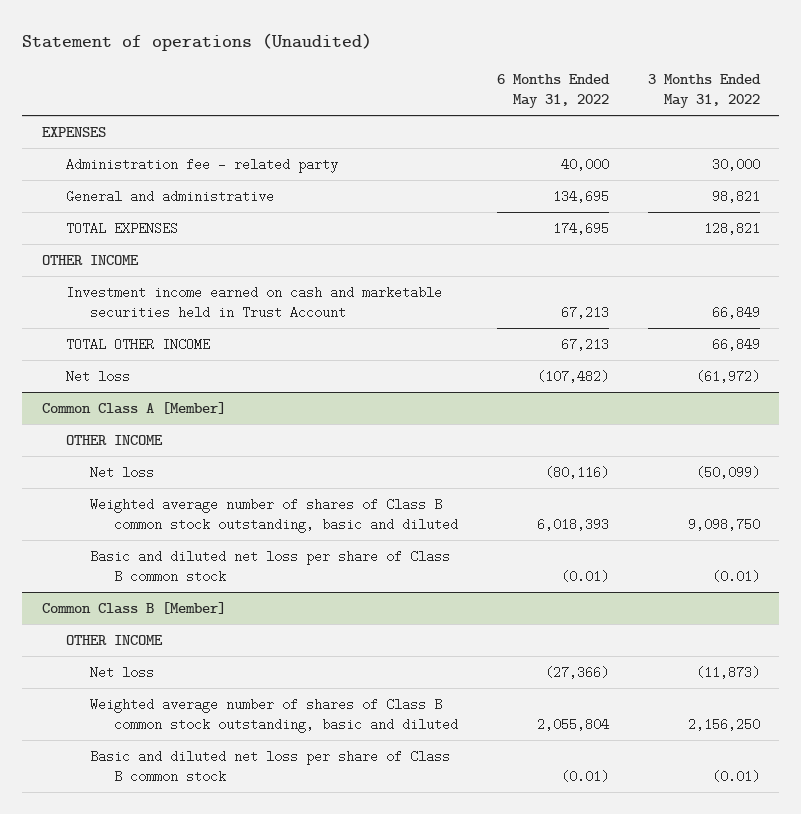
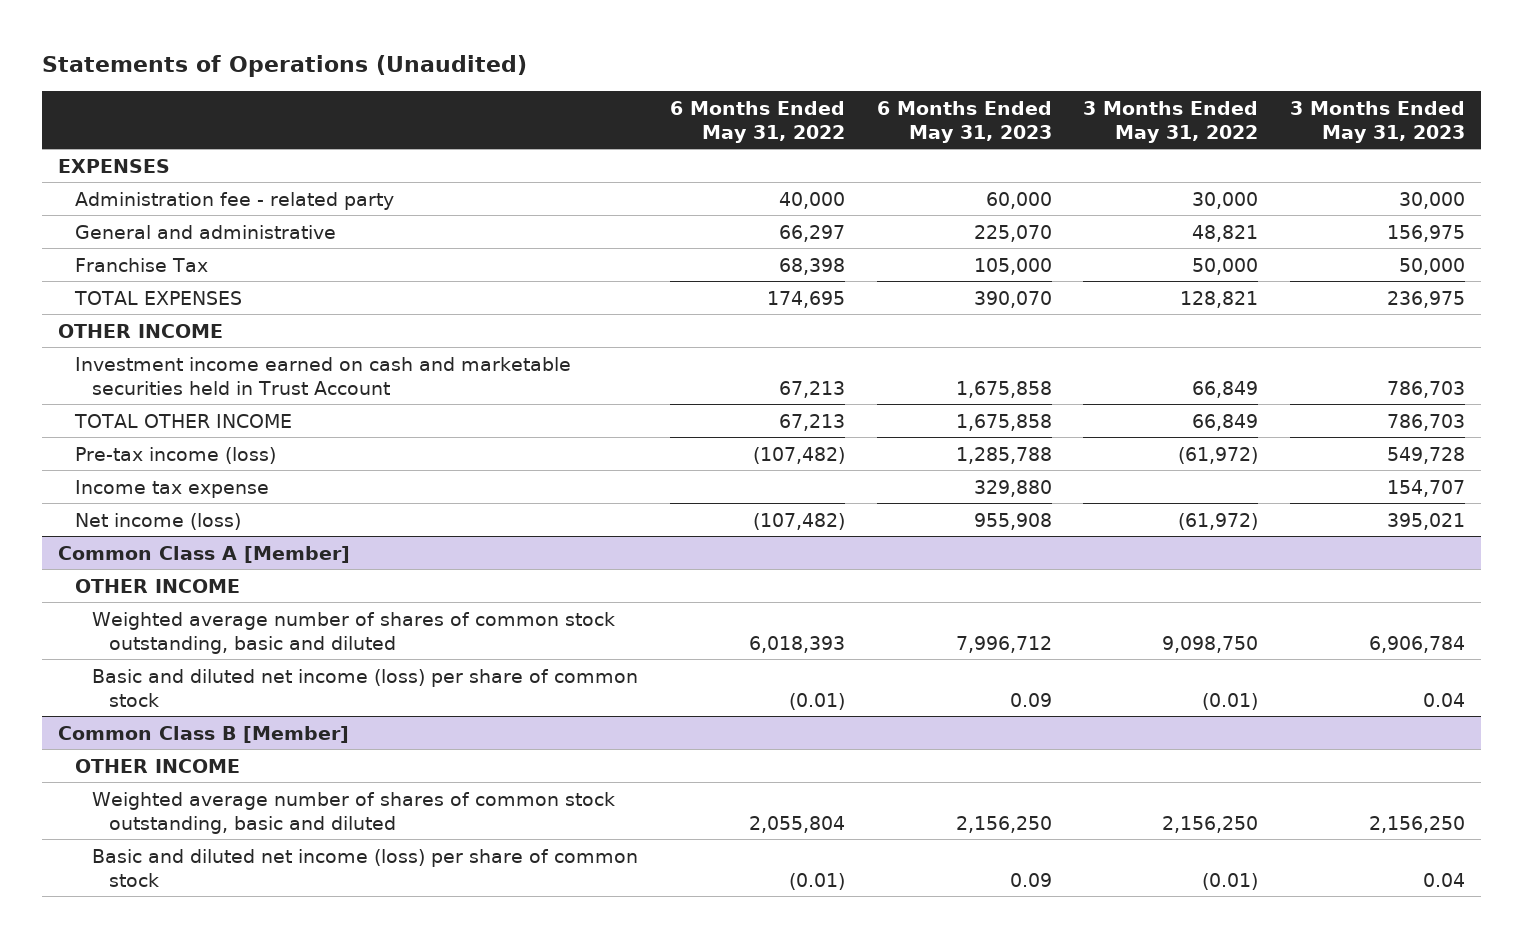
- Statement of operations (Unaudited)
+ Statements of Operations (Unaudited)
- | 6 Months Ended May 31, 2022 | 3 Months Ended May 31, 2022
+ | 6 Months Ended May 31, 2022 | 6 Months Ended May 31, 2023 | 3 Months Ended May 31, 2022 | 3 Months Ended May 31, 2023
- General and administrative | 134,695 | 98,821
+ General and administrative | 66,297 | 225,070 | 48,821 | 156,975
+ Franchise Tax | 68,398 | 105,000 | 50,000 | 50,000
- Net loss | (107,482) | (61,972)
+ Pre-tax income (loss) | (107,482) | 1,285,788 | (61,972) | 549,728
+ Income tax expense | | 329,880 | | 154,707
+ Net income (loss) | (107,482) | 955,908 | (61,972) | 395,021
@ Common Class A [Member]
- Net loss | (80,116) | (50,099)
- Weighted average number of shares of Class B common stock outstanding, basic and diluted | 6,018,393 | 9,098,750
- Basic and diluted net loss per share of Class B common stock | (0.01) | (0.01)
+ Weighted average number of shares of common stock outstanding, basic and diluted | 6,018,393 | 7,996,712 | 9,098,750 | 6,906,784
+ Basic and diluted net income (loss) per share of common stock | (0.01) | 0.09 | (0.01) | 0.04
@ Common Class B [Member]
- Net loss | (27,366) | (11,873)
- Weighted average number of shares of Class B common stock outstanding, basic and diluted | 2,055,804 | 2,156,250
- Basic and diluted net loss per share of Class B common stock | (0.01) | (0.01)
+ Weighted average number of shares of common stock outstanding, basic and diluted | 2,055,804 | 2,156,250 | 2,156,250 | 2,156,250
+ Basic and diluted net income (loss) per share of common stock | (0.01) | 0.09 | (0.01) | 0.04

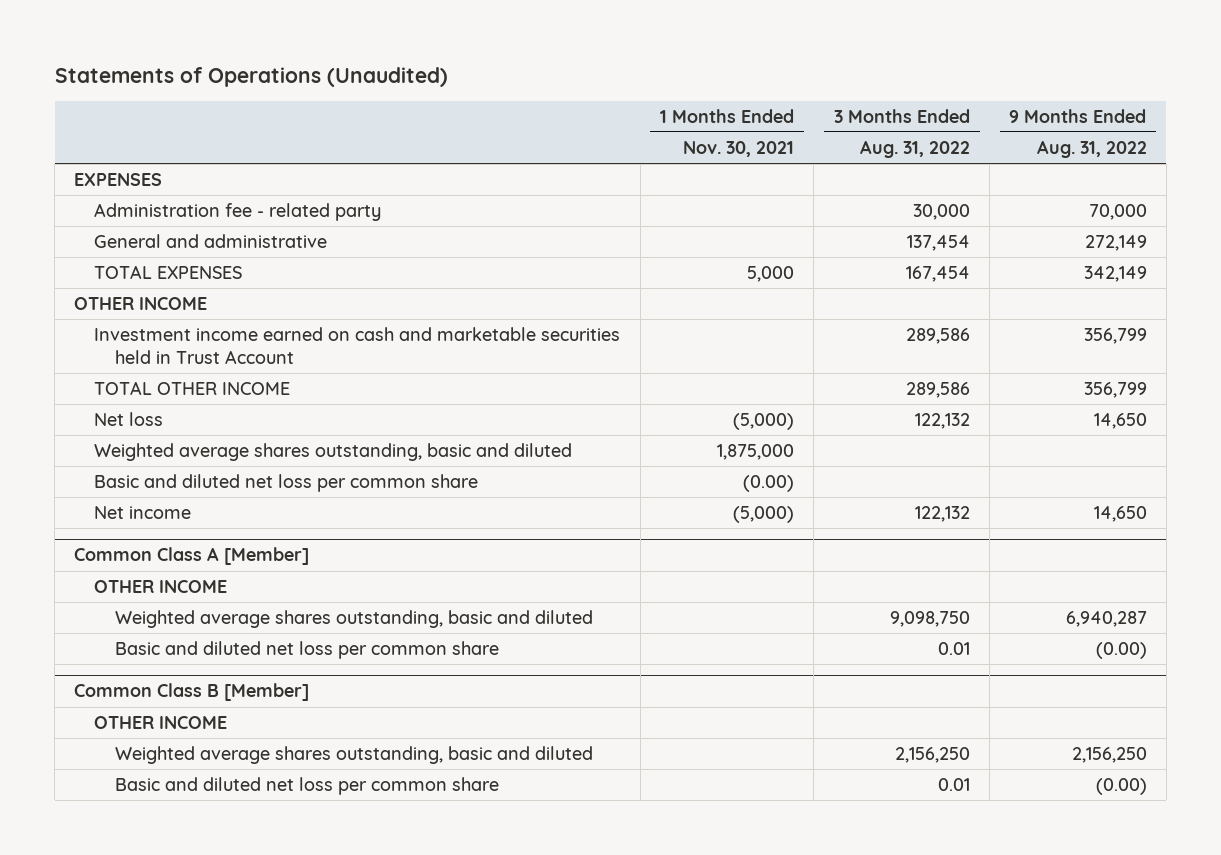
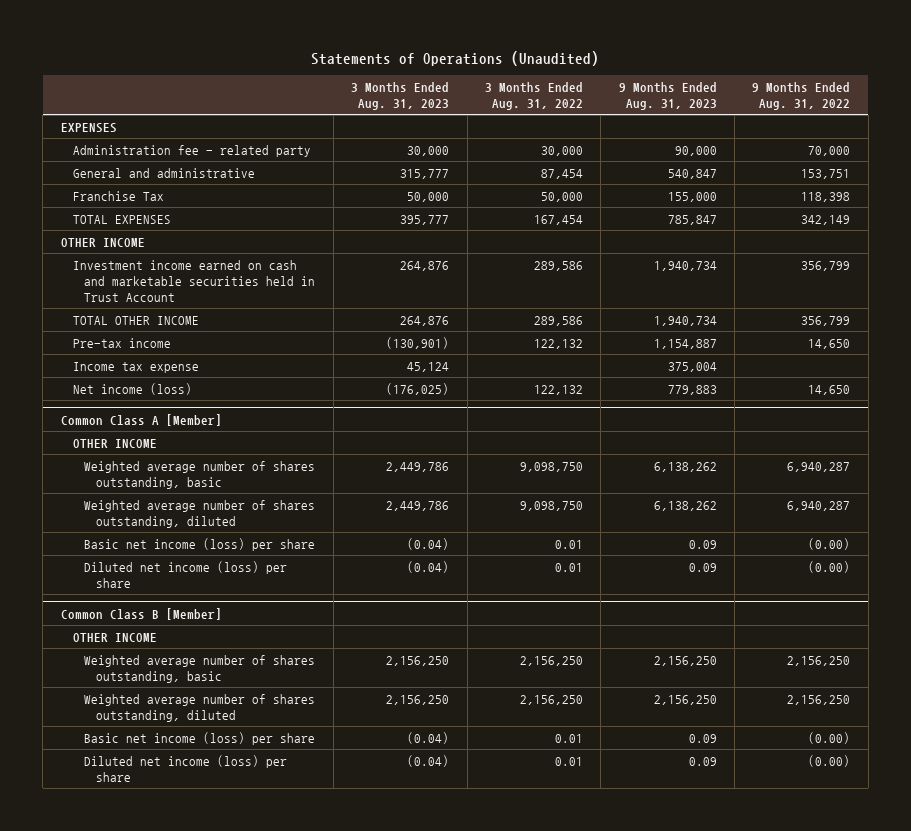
- | 1 Months Ended Nov. 30, 2021 | 3 Months Ended Aug. 31, 2022 | 9 Months Ended Aug. 31, 2022
+ | 3 Months Ended Aug. 31, 2023 | 3 Months Ended Aug. 31, 2022 | 9 Months Ended Aug. 31, 2023 | 9 Months Ended Aug. 31, 2022
- General and administrative | | 137,454 | 272,149
+ General and administrative | 315,777 | 87,454 | 540,847 | 153,751
+ Franchise Tax | 50,000 | 50,000 | 155,000 | 118,398
- Net loss | (5,000) | 122,132 | 14,650
- Weighted average shares outstanding, basic and diluted | 1,875,000 | |
- Basic and diluted net loss per common share | (0.00) | |
- Net income | (5,000) | 122,132 | 14,650
+ Pre-tax income | (130,901) | 122,132 | 1,154,887 | 14,650
+ Income tax expense | 45,124 | | 375,004 |
+ Net income (loss) | (176,025) | 122,132 | 779,883 | 14,650
@ Common Class A [Member]
- Weighted average shares outstanding, basic and diluted | | 9,098,750 | 6,940,287
- Basic and diluted net loss per common share | | 0.01 | (0.00)
+ Weighted average number of shares outstanding, basic | 2,449,786 | 9,098,750 | 6,138,262 | 6,940,287
+ Weighted average number of shares outstanding, diluted | 2,449,786 | 9,098,750 | 6,138,262 | 6,940,287
+ Basic net income (loss) per share | (0.04) | 0.01 | 0.09 | (0.00)
+ Diluted net income (loss) per share | (0.04) | 0.01 | 0.09 | (0.00)
@ Common Class B [Member]
- Weighted average shares outstanding, basic and diluted | | 2,156,250 | 2,156,250
- Basic and diluted net loss per common share | | 0.01 | (0.00)
+ Weighted average number of shares outstanding, basic | 2,156,250 | 2,156,250 | 2,156,250 | 2,156,250
+ Weighted average number of shares outstanding, diluted | 2,156,250 | 2,156,250 | 2,156,250 | 2,156,250
+ Basic net income (loss) per share | (0.04) | 0.01 | 0.09 | (0.00)
+ Diluted net income (loss) per share | (0.04) | 0.01 | 0.09 | (0.00)

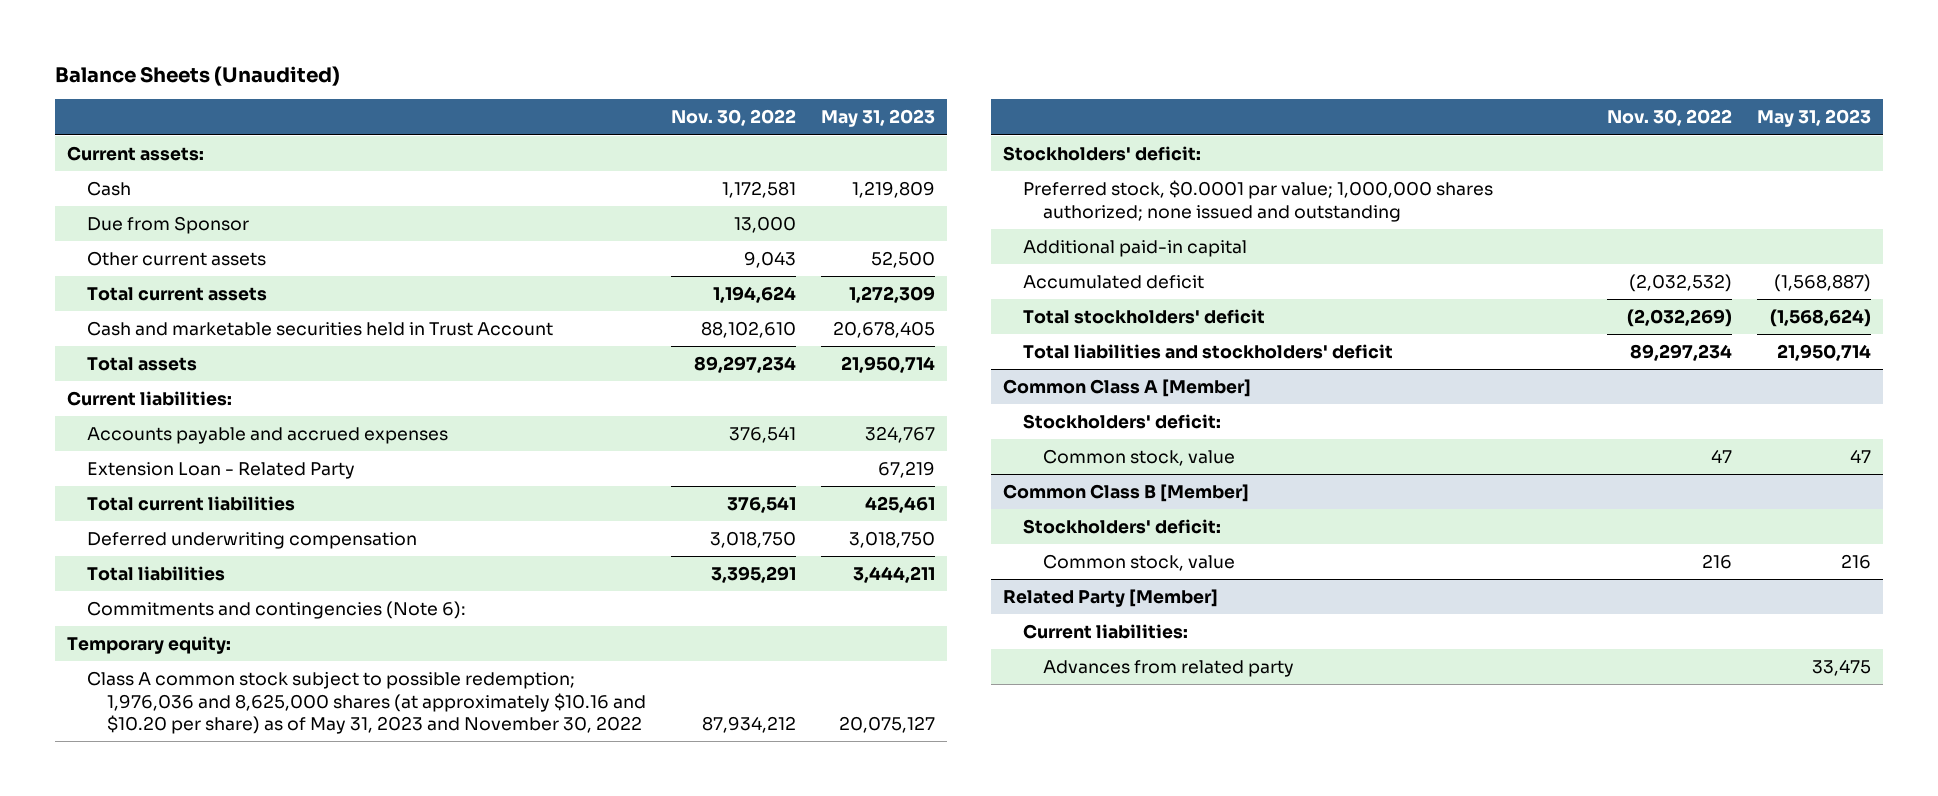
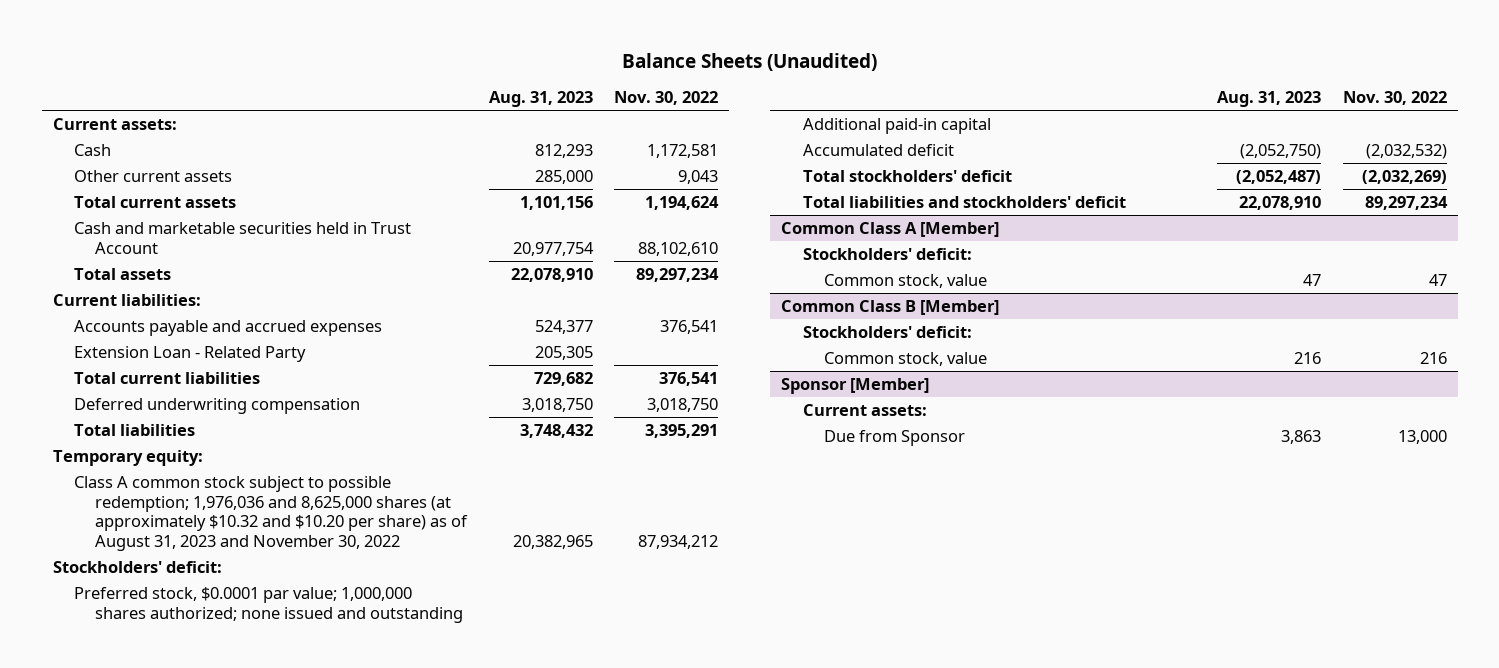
- | Nov. 30, 2022 | May 31, 2023
+ | Aug. 31, 2023 | Nov. 30, 2022
- Due from Sponsor | 13,000 |
- Commitments and contingencies (Note 6):
- Class A common stock subject to possible redemption; 1,976,036 and 8,625,000 shares (at approximately $10.16 and $10.20 per share) as of May 31, 2023 and November 30, 2022 | 87,934,212 | 20,075,127
+ Class A common stock subject to possible redemption; 1,976,036 and 8,625,000 shares (at approximately $10.32 and $10.20 per share) as of August 31, 2023 and November 30, 2022 | 20,382,965 | 87,934,212
- Related Party [Member]
- Current liabilities:
- Advances from related party | | 33,475
+ Sponsor [Member]
+ Current assets:
+ Due from Sponsor | 3,863 | 13,000

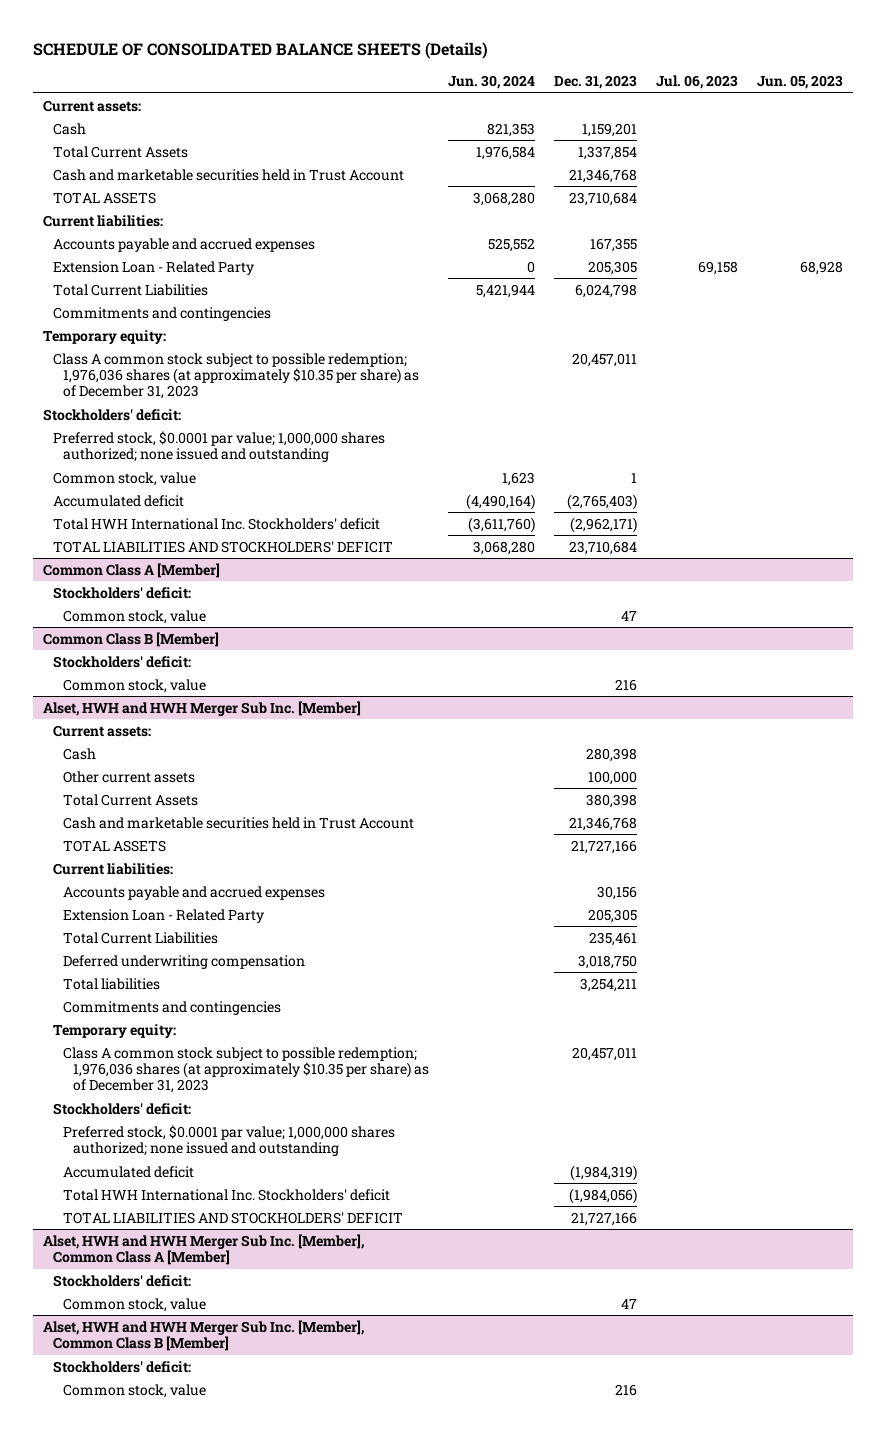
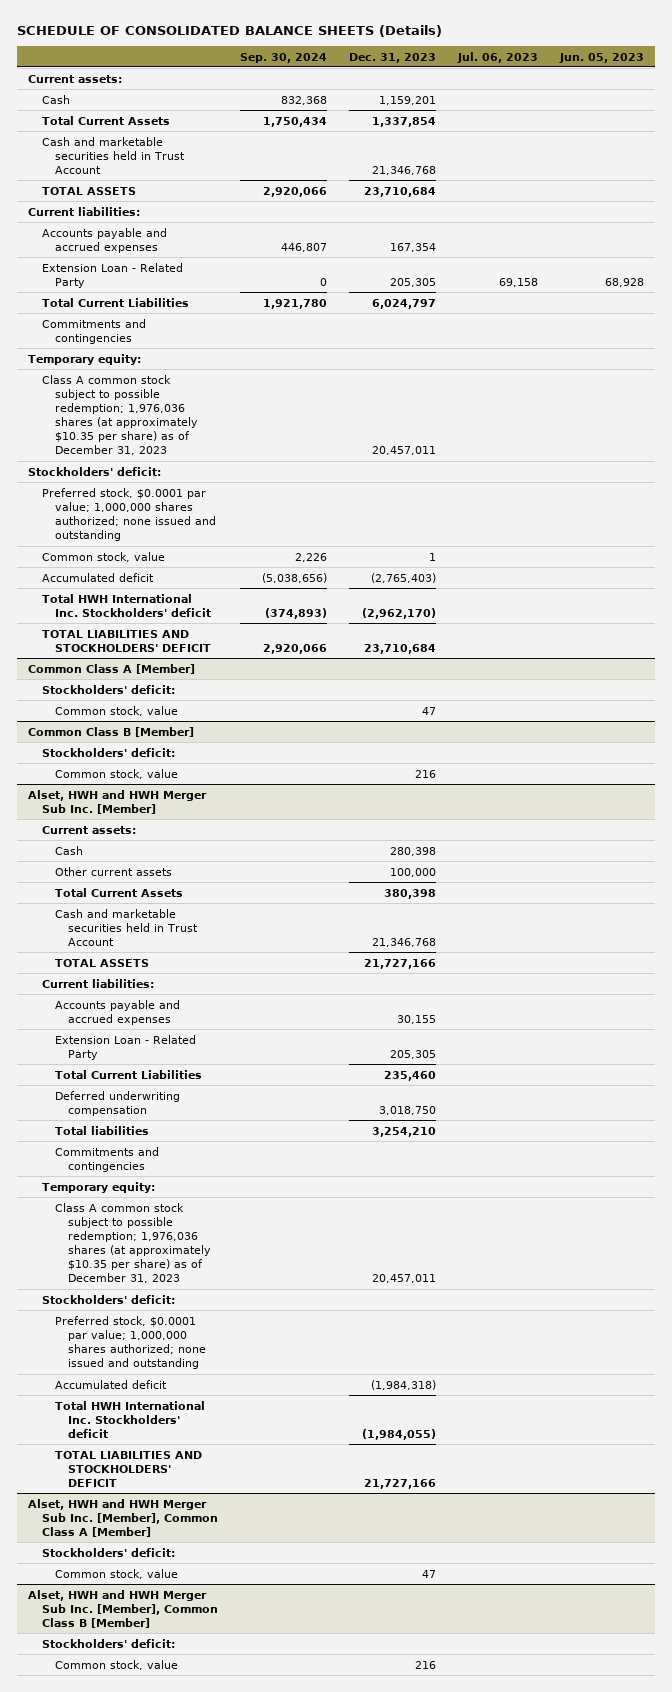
- | Jun. 30, 2024 | Dec. 31, 2023 | Jul. 06, 2023 | Jun. 05, 2023
+ | Sep. 30, 2024 | Dec. 31, 2023 | Jul. 06, 2023 | Jun. 05, 2023
- Accounts payable and accrued expenses | 525,552 | 167,355 | |
+ Accounts payable and accrued expenses | 446,807 | 167,354 | |
- Total Current Liabilities | 5,421,944 | 6,024,798 | |
+ Total Current Liabilities | 1,921,780 | 6,024,797 | |
- Total HWH International Inc. Stockholders' deficit | (3,611,760) | (2,962,171) | |
+ Total HWH International Inc. Stockholders' deficit | (374,893) | (2,962,170) | |
@ Alset, HWH and HWH Merger Sub Inc. [Member]
- Accounts payable and accrued expenses | | 30,156 | |
+ Accounts payable and accrued expenses | | 30,155 | |
- Total Current Liabilities | | 235,461 | |
+ Total Current Liabilities | | 235,460 | |
- Total liabilities | | 3,254,211 | |
+ Total liabilities | | 3,254,210 | |
- Accumulated deficit | | (1,984,319) | |
- Total HWH International Inc. Stockholders' deficit | | (1,984,056) | |
+ Accumulated deficit | | (1,984,318) | |
+ Total HWH International Inc. Stockholders' deficit | | (1,984,055) | |

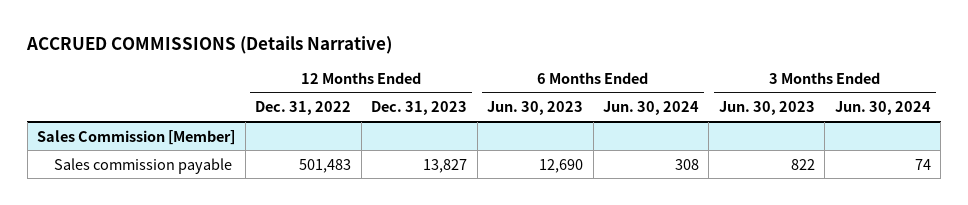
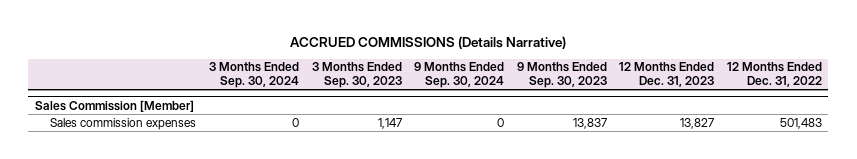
- | 12 Months Ended Dec. 31, 2022 | 12 Months Ended Dec. 31, 2023 | 6 Months Ended Jun. 30, 2023 | 6 Months Ended Jun. 30, 2024 | 3 Months Ended Jun. 30, 2023 | 3 Months Ended Jun. 30, 2024
+ | 3 Months Ended Sep. 30, 2024 | 3 Months Ended Sep. 30, 2023 | 9 Months Ended Sep. 30, 2024 | 9 Months Ended Sep. 30, 2023 | 12 Months Ended Dec. 31, 2023 | 12 Months Ended Dec. 31, 2022
@ Sales Commission [Member]
- Sales commission payable | 501,483 | 13,827 | 12,690 | 308 | 822 | 74
+ Sales commission expenses | 0 | 1,147 | 0 | 13,837 | 13,827 | 501,483

